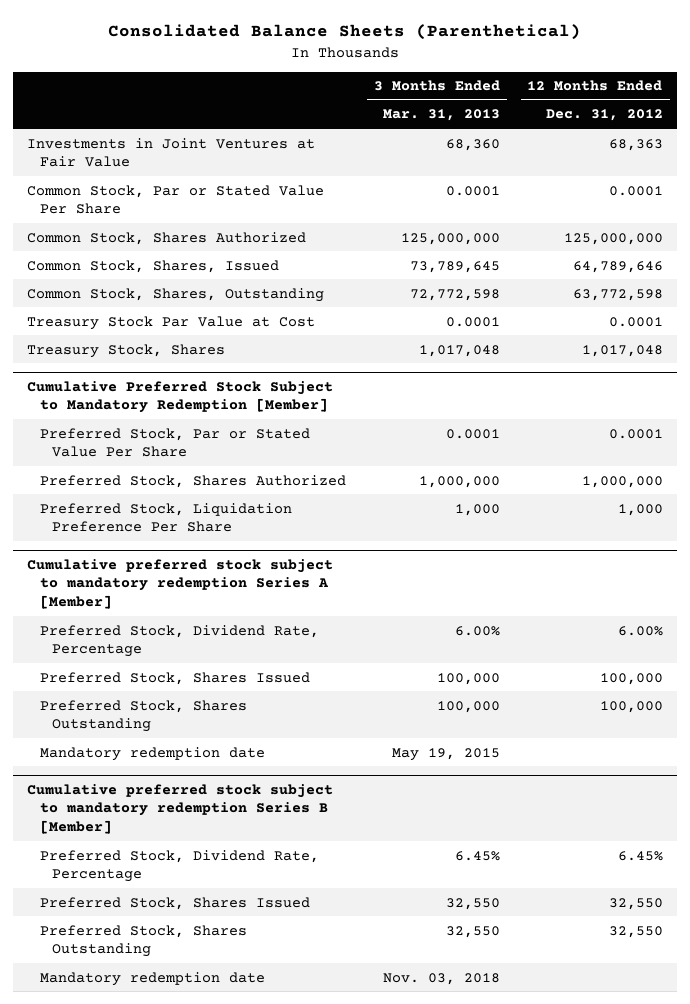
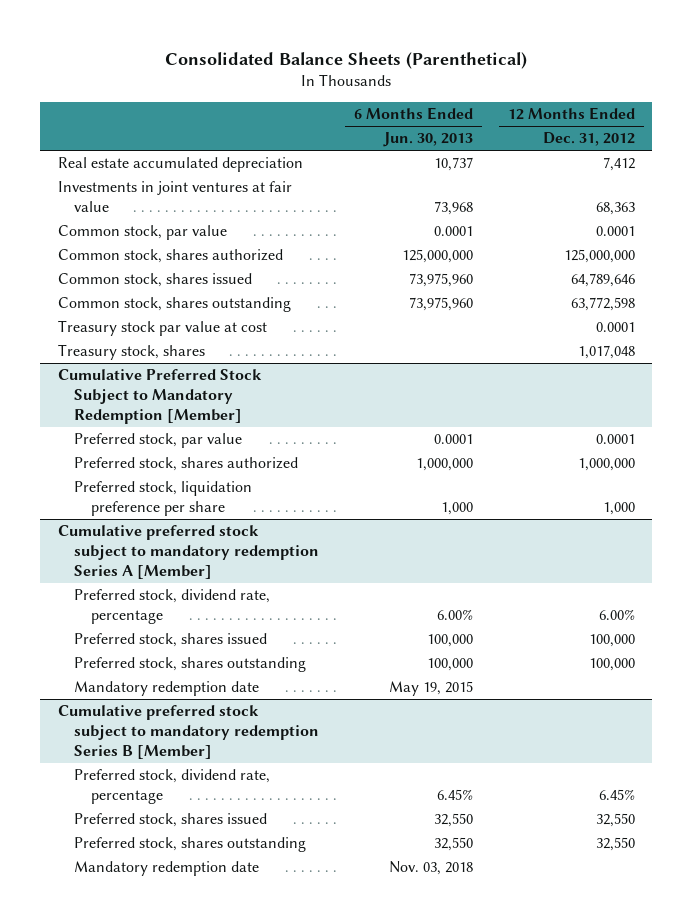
- | 3 Months Ended Mar. 31, 2013 | 12 Months Ended Dec. 31, 2012
+ | 6 Months Ended Jun. 30, 2013 | 12 Months Ended Dec. 31, 2012
- Investments in Joint Ventures at Fair Value | 68,360 | 68,363
- Common Stock, Par or Stated Value Per Share | 0.0001 | 0.0001
- Common Stock, Shares Authorized | 125,000,000 | 125,000,000
- Common Stock, Shares, Issued | 73,789,645 | 64,789,646
- Common Stock, Shares, Outstanding | 72,772,598 | 63,772,598
- Treasury Stock Par Value at Cost | 0.0001 | 0.0001
- Treasury Stock, Shares | 1,017,048 | 1,017,048
+ Real estate accumulated depreciation | 10,737 | 7,412
+ Investments in joint ventures at fair value | 73,968 | 68,363
+ Common stock, par value | 0.0001 | 0.0001
+ Common stock, shares authorized | 125,000,000 | 125,000,000
+ Common stock, shares issued | 73,975,960 | 64,789,646
+ Common stock, shares outstanding | 73,975,960 | 63,772,598
+ Treasury stock par value at cost | | 0.0001
+ Treasury stock, shares | | 1,017,048
@ Cumulative Preferred Stock Subject to Mandatory Redemption [Member]
- Preferred Stock, Par or Stated Value Per Share | 0.0001 | 0.0001
- Preferred Stock, Shares Authorized | 1,000,000 | 1,000,000
- Preferred Stock, Liquidation Preference Per Share | 1,000 | 1,000
+ Preferred stock, par value | 0.0001 | 0.0001
+ Preferred stock, shares authorized | 1,000,000 | 1,000,000
+ Preferred stock, liquidation preference per share | 1,000 | 1,000
@ Cumulative preferred stock subject to mandatory redemption Series A [Member]
- Preferred Stock, Dividend Rate, Percentage | 6.00% | 6.00%
- Preferred Stock, Shares Issued | 100,000 | 100,000
- Preferred Stock, Shares Outstanding | 100,000 | 100,000
+ Preferred stock, dividend rate, percentage | 6.00% | 6.00%
+ Preferred stock, shares issued | 100,000 | 100,000
+ Preferred stock, shares outstanding | 100,000 | 100,000
@ Cumulative preferred stock subject to mandatory redemption Series B [Member]
- Preferred Stock, Dividend Rate, Percentage | 6.45% | 6.45%
- Preferred Stock, Shares Issued | 32,550 | 32,550
- Preferred Stock, Shares Outstanding | 32,550 | 32,550
+ Preferred stock, dividend rate, percentage | 6.45% | 6.45%
+ Preferred stock, shares issued | 32,550 | 32,550
+ Preferred stock, shares outstanding | 32,550 | 32,550

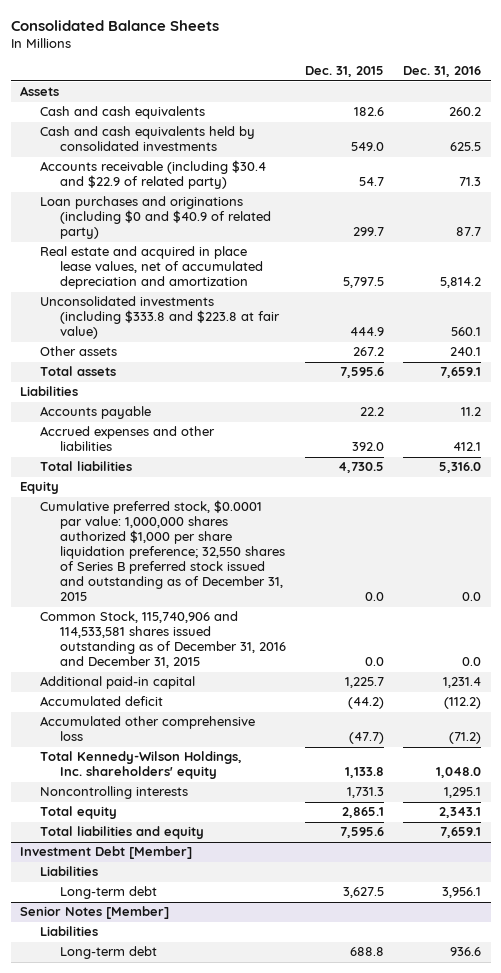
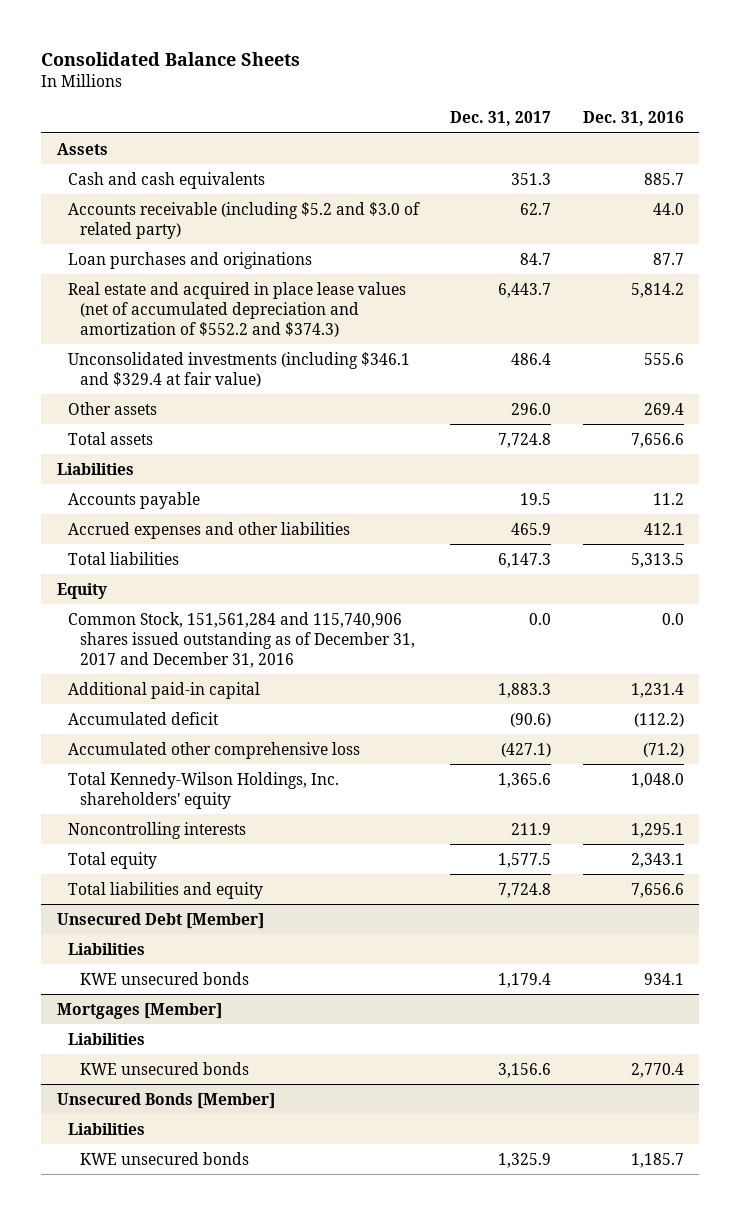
- | Dec. 31, 2015 | Dec. 31, 2016
+ | Dec. 31, 2017 | Dec. 31, 2016
- Cash and cash equivalents | 182.6 | 260.2
- Cash and cash equivalents held by consolidated investments | 549.0 | 625.5
- Accounts receivable (including $30.4 and $22.9 of related party) | 54.7 | 71.3
- Loan purchases and originations (including $0 and $40.9 of related party) | 299.7 | 87.7
- Real estate and acquired in place lease values, net of accumulated depreciation and amortization | 5,797.5 | 5,814.2
- Unconsolidated investments (including $333.8 and $223.8 at fair value) | 444.9 | 560.1
- Other assets | 267.2 | 240.1
- Total assets | 7,595.6 | 7,659.1
+ Cash and cash equivalents | 351.3 | 885.7
+ Accounts receivable (including $5.2 and $3.0 of related party) | 62.7 | 44.0
+ Loan purchases and originations | 84.7 | 87.7
+ Real estate and acquired in place lease values (net of accumulated depreciation and amortization of $552.2 and $374.3) | 6,443.7 | 5,814.2
+ Unconsolidated investments (including $346.1 and $329.4 at fair value) | 486.4 | 555.6
+ Other assets | 296.0 | 269.4
+ Total assets | 7,724.8 | 7,656.6
- Total liabilities | 4,730.5 | 5,316.0
+ Total liabilities | 6,147.3 | 5,313.5
- Cumulative preferred stock, $0.0001 par value: 1,000,000 shares authorized $1,000 per share liquidation preference; 32,550 shares of Series B preferred stock issued and outstanding as of December 31, 2015 | 0.0 | 0.0
- Common Stock, 115,740,906 and 114,533,581 shares issued outstanding as of December 31, 2016 and December 31, 2015 | 0.0 | 0.0
+ Common Stock, 151,561,284 and 115,740,906 shares issued outstanding as of December 31, 2017 and December 31, 2016 | 0.0 | 0.0
- Total liabilities and equity | 7,595.6 | 7,659.1
- Investment Debt [Member]
+ Total liabilities and equity | 7,724.8 | 7,656.6
+ Unsecured Debt [Member]
- Long-term debt | 3,627.5 | 3,956.1
- Senior Notes [Member]
+ KWE unsecured bonds | 1,179.4 | 934.1
+ Mortgages [Member]
- Long-term debt | 688.8 | 936.6
+ KWE unsecured bonds | 3,156.6 | 2,770.4
+ Unsecured Bonds [Member]
+ Liabilities
+ KWE unsecured bonds | 1,325.9 | 1,185.7

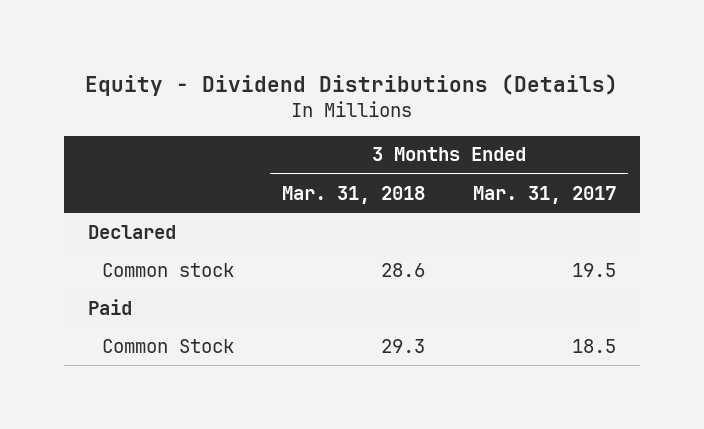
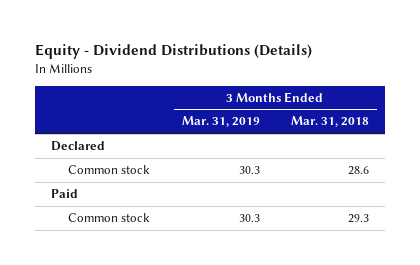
- | 3 Months Ended Mar. 31, 2018 | 3 Months Ended Mar. 31, 2017
+ | 3 Months Ended Mar. 31, 2019 | 3 Months Ended Mar. 31, 2018
- Common Stock | 29.3 | 18.5
+ Common stock | 30.3 | 29.3

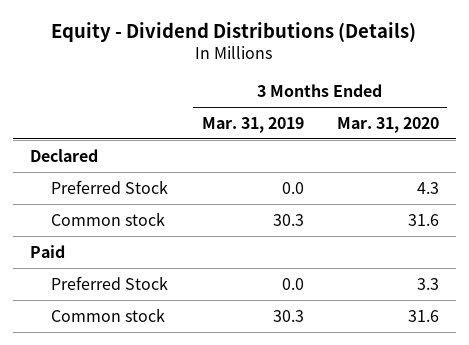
- | 3 Months Ended Mar. 31, 2019 | 3 Months Ended Mar. 31, 2018
+ | 3 Months Ended Mar. 31, 2019 | 3 Months Ended Mar. 31, 2020
+ Preferred Stock | 0.0 | 4.3
+ Preferred Stock | 0.0 | 3.3

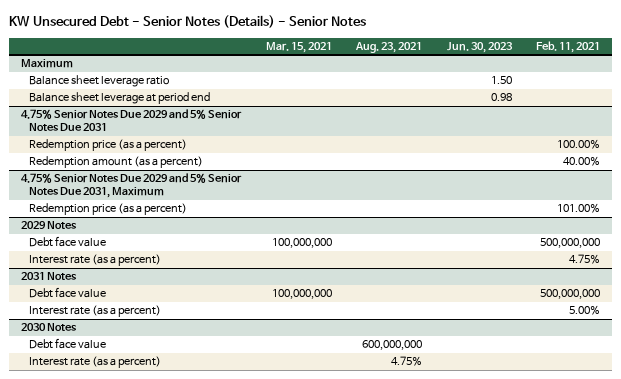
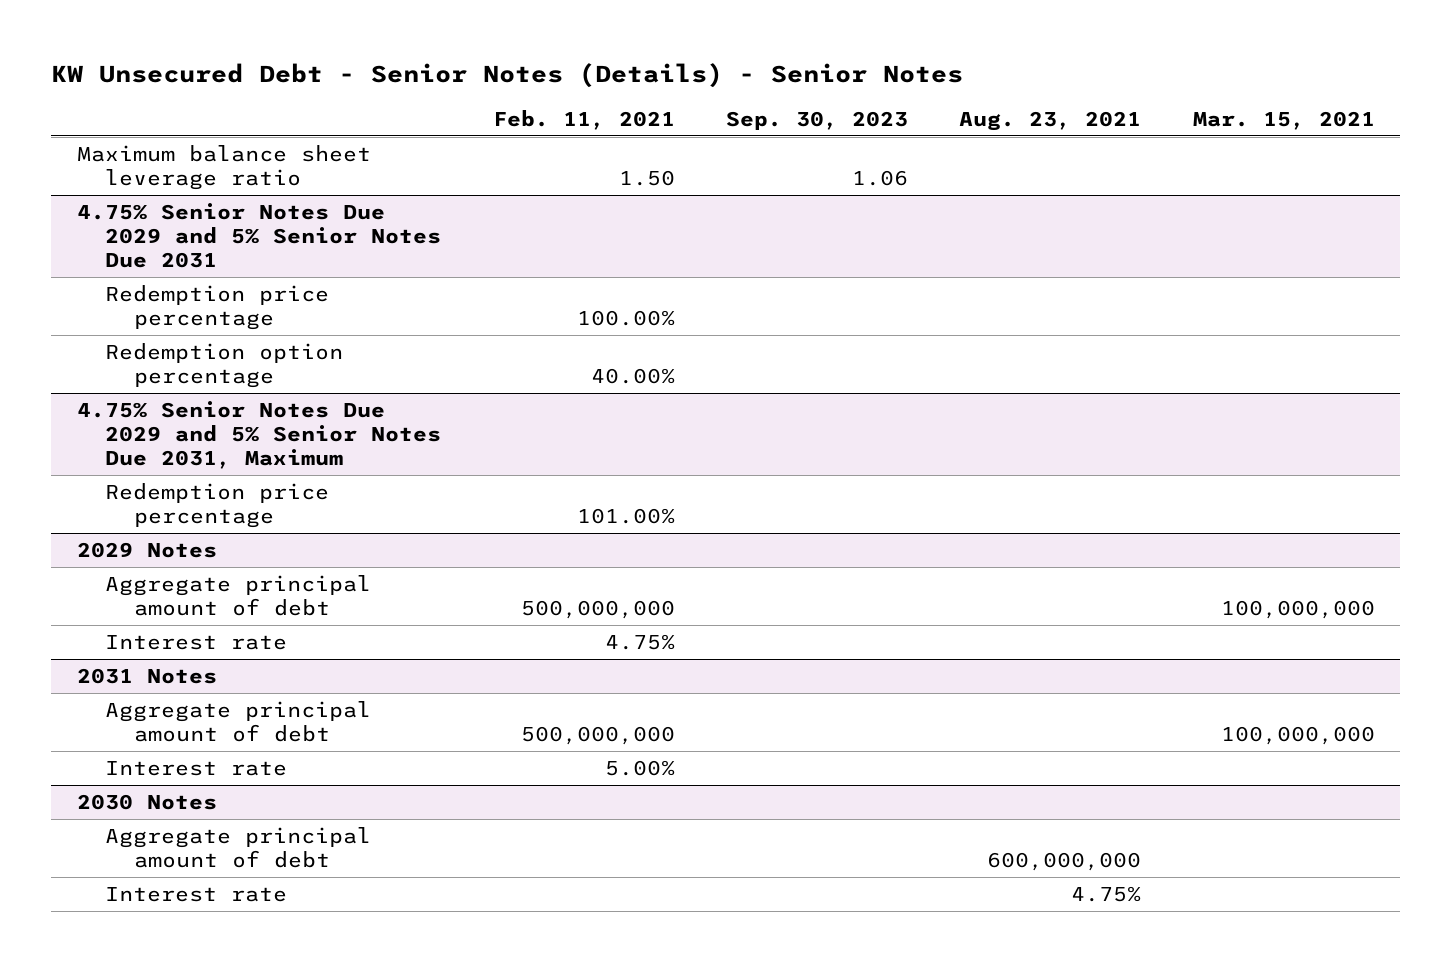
- | Mar. 15, 2021 | Aug. 23, 2021 | Jun. 30, 2023 | Feb. 11, 2021
+ | Feb. 11, 2021 | Sep. 30, 2023 | Aug. 23, 2021 | Mar. 15, 2021
- Maximum
- Balance sheet leverage ratio | | | 1.50 |
- Balance sheet leverage at period end | | | 0.98 |
+ Maximum balance sheet leverage ratio | 1.50 | 1.06 | |
@ 4.75% Senior Notes Due 2029 and 5% Senior Notes Due 2031
- Redemption price (as a percent) | | | | 100.00%
- Redemption amount (as a percent) | | | | 40.00%
+ Redemption price percentage | 100.00% | | |
+ Redemption option percentage | 40.00% | | |
@ 4.75% Senior Notes Due 2029 and 5% Senior Notes Due 2031, Maximum
- Redemption price (as a percent) | | | | 101.00%
+ Redemption price percentage | 101.00% | | |
@ 2029 Notes
- Debt face value | 100,000,000 | | | 500,000,000
- Interest rate (as a percent) | | | | 4.75%
+ Aggregate principal amount of debt | 500,000,000 | | | 100,000,000
+ Interest rate | 4.75% | | |
@ 2031 Notes
- Debt face value | 100,000,000 | | | 500,000,000
- Interest rate (as a percent) | | | | 5.00%
+ Aggregate principal amount of debt | 500,000,000 | | | 100,000,000
+ Interest rate | 5.00% | | |
@ 2030 Notes
- Debt face value | | 600,000,000 | |
- Interest rate (as a percent) | | 4.75% | |
+ Aggregate principal amount of debt | | | 600,000,000 |
+ Interest rate | | | 4.75% |

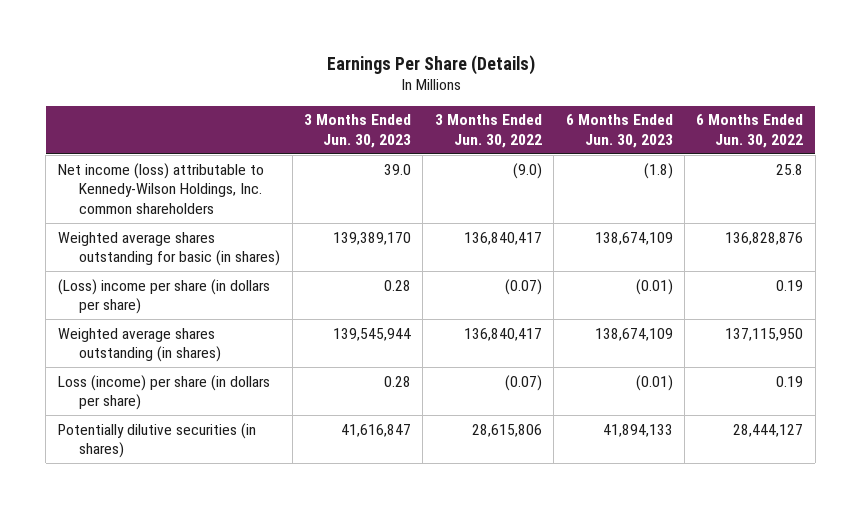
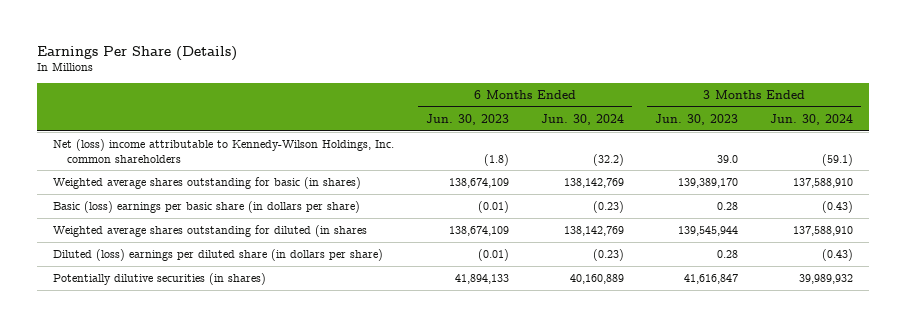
- | 3 Months Ended Jun. 30, 2023 | 3 Months Ended Jun. 30, 2022 | 6 Months Ended Jun. 30, 2023 | 6 Months Ended Jun. 30, 2022
+ | 6 Months Ended Jun. 30, 2023 | 6 Months Ended Jun. 30, 2024 | 3 Months Ended Jun. 30, 2023 | 3 Months Ended Jun. 30, 2024
- Net income (loss) attributable to Kennedy-Wilson Holdings, Inc. common shareholders | 39.0 | (9.0) | (1.8) | 25.8
+ Net (loss) income attributable to Kennedy-Wilson Holdings, Inc. common shareholders | (1.8) | (32.2) | 39.0 | (59.1)
- (Loss) income per share (in dollars per share) | 0.28 | (0.07) | (0.01) | 0.19
- Weighted average shares outstanding (in shares) | 139,545,944 | 136,840,417 | 138,674,109 | 137,115,950
- Loss (income) per share (in dollars per share) | 0.28 | (0.07) | (0.01) | 0.19
+ Basic (loss) earnings per basic share (in dollars per share) | (0.01) | (0.23) | 0.28 | (0.43)
+ Weighted average shares outstanding for diluted (in shares | 138,674,109 | 138,142,769 | 139,545,944 | 137,588,910
+ Diluted (loss) earnings per diluted share (in dollars per share) | (0.01) | (0.23) | 0.28 | (0.43)

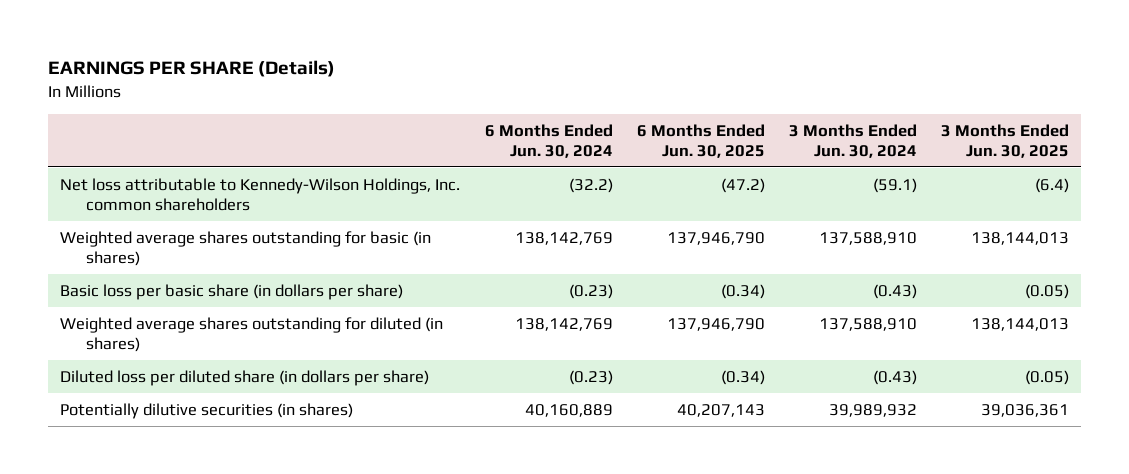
- Earnings Per Share (Details)
+ EARNINGS PER SHARE (Details)
- | 6 Months Ended Jun. 30, 2023 | 6 Months Ended Jun. 30, 2024 | 3 Months Ended Jun. 30, 2023 | 3 Months Ended Jun. 30, 2024
+ | 6 Months Ended Jun. 30, 2024 | 6 Months Ended Jun. 30, 2025 | 3 Months Ended Jun. 30, 2024 | 3 Months Ended Jun. 30, 2025
- Net (loss) income attributable to Kennedy-Wilson Holdings, Inc. common shareholders | (1.8) | (32.2) | 39.0 | (59.1)
+ Net loss attributable to Kennedy-Wilson Holdings, Inc. common shareholders | (32.2) | (47.2) | (59.1) | (6.4)
- Basic (loss) earnings per basic share (in dollars per share) | (0.01) | (0.23) | 0.28 | (0.43)
- Weighted average shares outstanding for diluted (in shares | 138,674,109 | 138,142,769 | 139,545,944 | 137,588,910
- Diluted (loss) earnings per diluted share (in dollars per share) | (0.01) | (0.23) | 0.28 | (0.43)
+ Basic loss per basic share (in dollars per share) | (0.23) | (0.34) | (0.43) | (0.05)
+ Weighted average shares outstanding for diluted (in shares) | 138,142,769 | 137,946,790 | 137,588,910 | 138,144,013
+ Diluted loss per diluted share (in dollars per share) | (0.23) | (0.34) | (0.43) | (0.05)

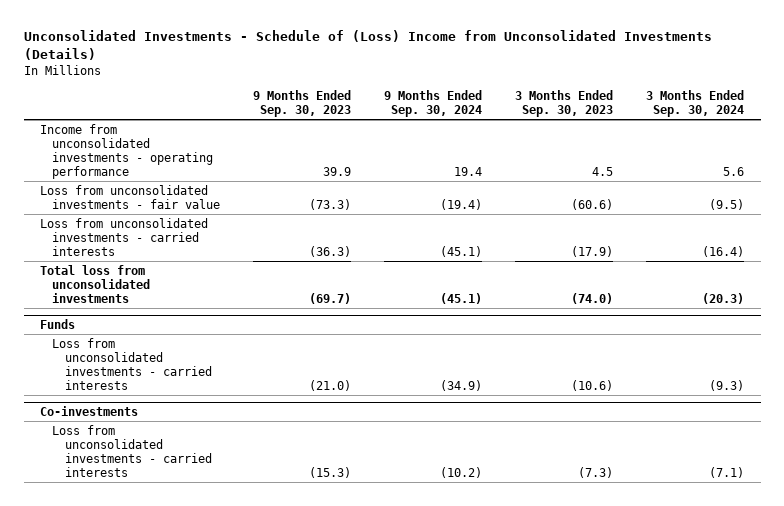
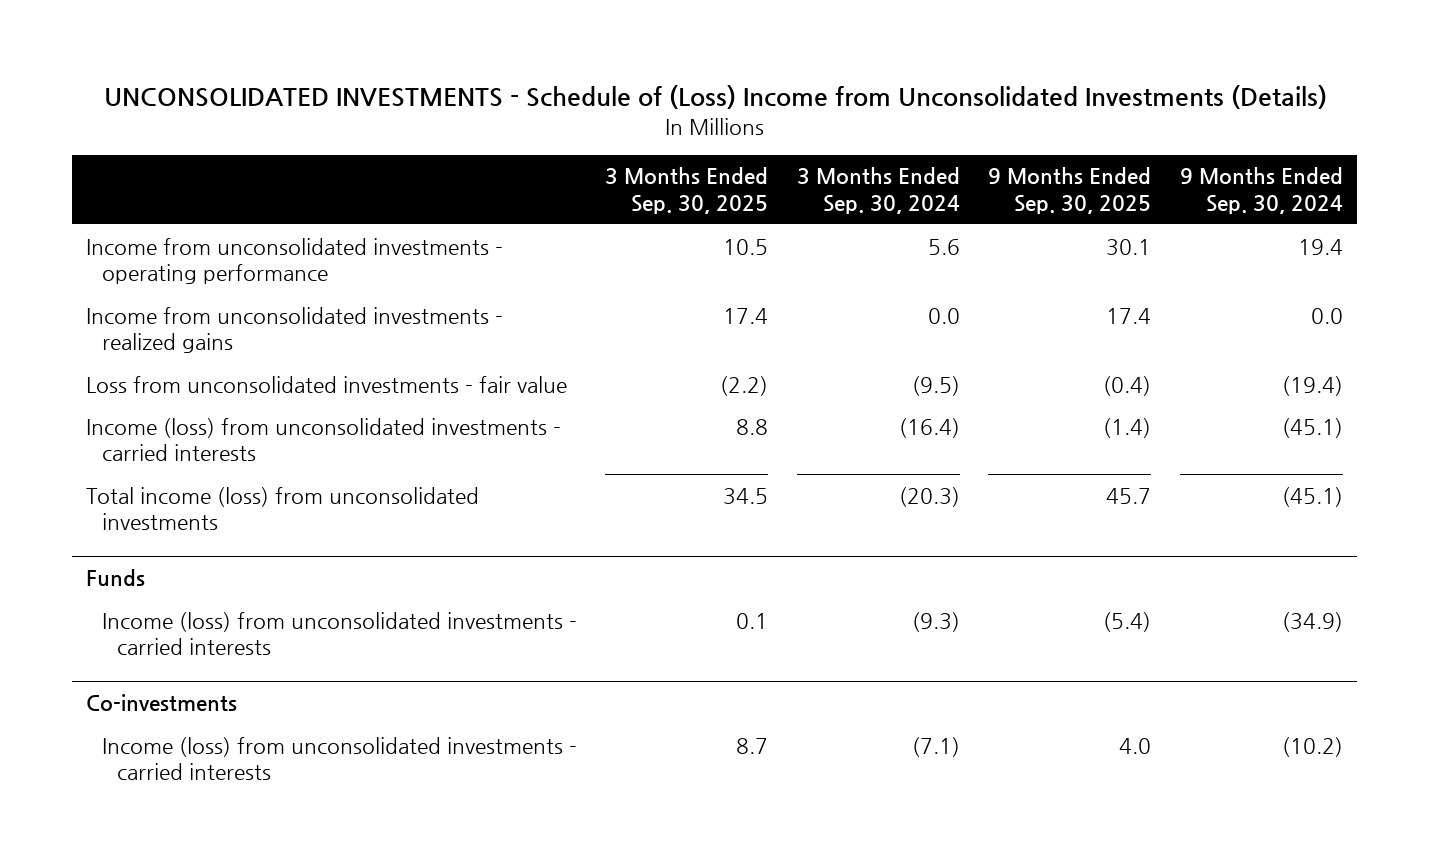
- Unconsolidated Investments - Schedule of (Loss) Income from Unconsolidated Investments (Details)
+ UNCONSOLIDATED INVESTMENTS - Schedule of (Loss) Income from Unconsolidated Investments (Details)
- | 9 Months Ended Sep. 30, 2023 | 9 Months Ended Sep. 30, 2024 | 3 Months Ended Sep. 30, 2023 | 3 Months Ended Sep. 30, 2024
+ | 3 Months Ended Sep. 30, 2025 | 3 Months Ended Sep. 30, 2024 | 9 Months Ended Sep. 30, 2025 | 9 Months Ended Sep. 30, 2024
+ Income from unconsolidated investments - realized gains | 17.4 | 0.0 | 17.4 | 0.0
- Loss from unconsolidated investments - carried interests | (36.3) | (45.1) | (17.9) | (16.4)
- Total loss from unconsolidated investments | (69.7) | (45.1) | (74.0) | (20.3)
+ Income (loss) from unconsolidated investments - carried interests | 8.8 | (16.4) | (1.4) | (45.1)
+ Total income (loss) from unconsolidated investments | 34.5 | (20.3) | 45.7 | (45.1)
@ Funds
- Loss from unconsolidated investments - carried interests | (21.0) | (34.9) | (10.6) | (9.3)
+ Income (loss) from unconsolidated investments - carried interests | 0.1 | (9.3) | (5.4) | (34.9)
@ Co-investments
- Loss from unconsolidated investments - carried interests | (15.3) | (10.2) | (7.3) | (7.1)
+ Income (loss) from unconsolidated investments - carried interests | 8.7 | (7.1) | 4.0 | (10.2)

